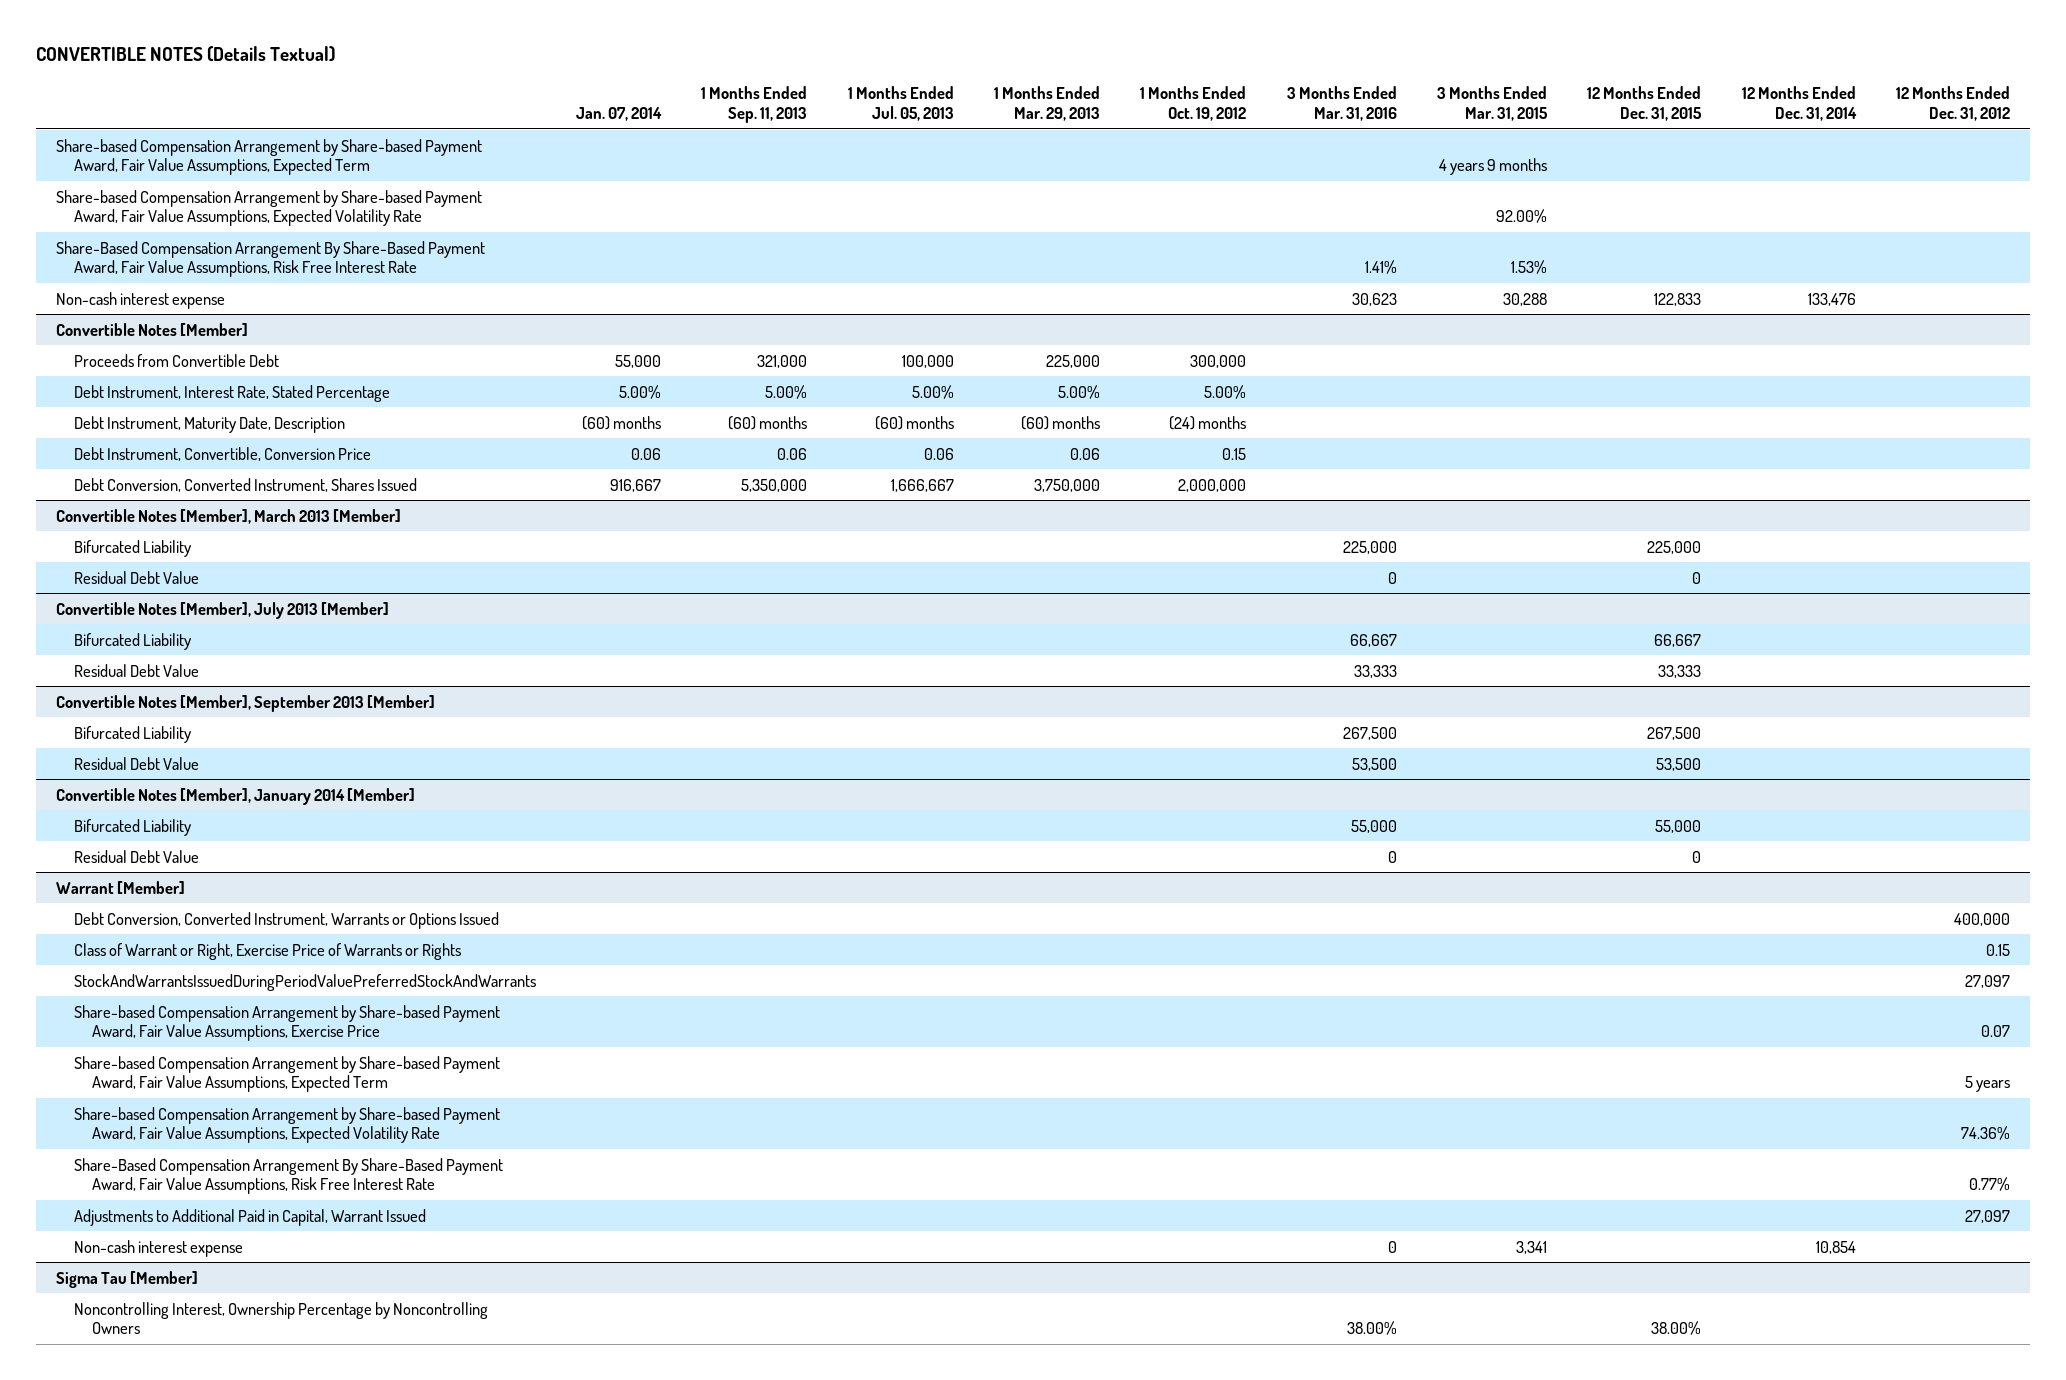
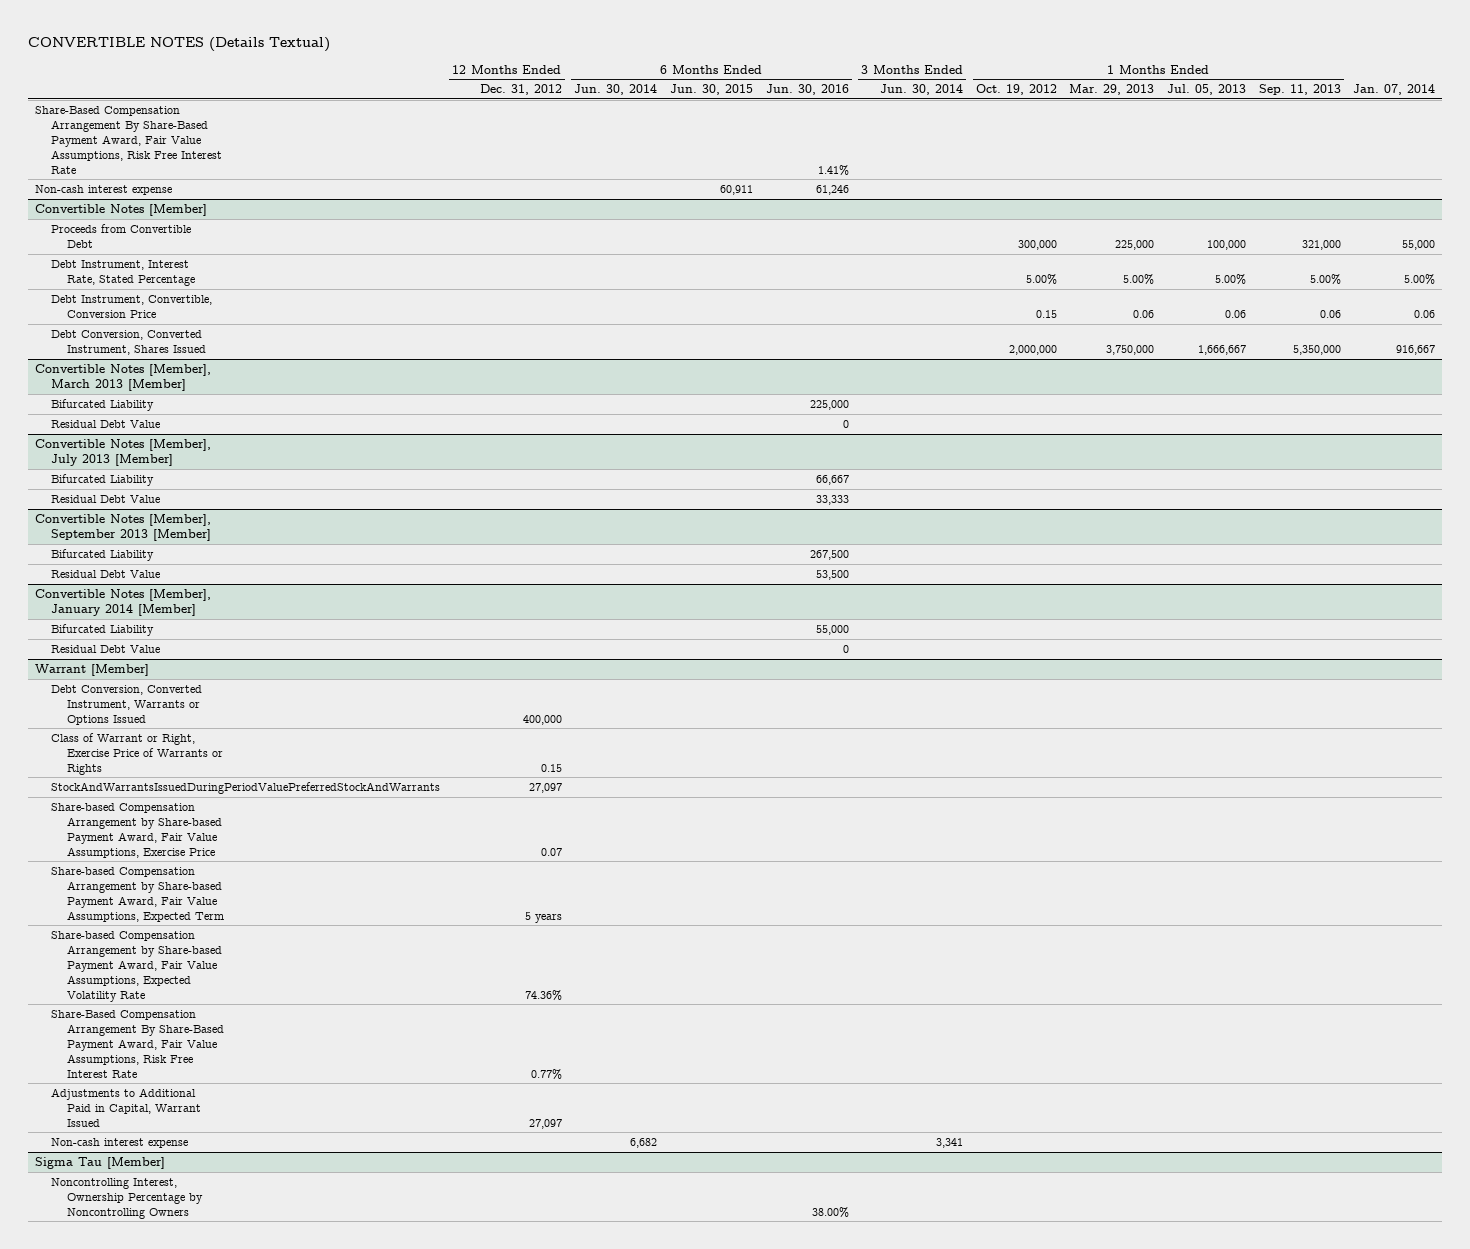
- | Jan. 07, 2014 | 1 Months Ended Sep. 11, 2013 | 1 Months Ended Jul. 05, 2013 | 1 Months Ended Mar. 29, 2013 | 1 Months Ended Oct. 19, 2012 | 3 Months Ended Mar. 31, 2016 | 3 Months Ended Mar. 31, 2015 | 12 Months Ended Dec. 31, 2015 | 12 Months Ended Dec. 31, 2014 | 12 Months Ended Dec. 31, 2012
+ | 12 Months Ended Dec. 31, 2012 | 6 Months Ended Jun. 30, 2014 | 6 Months Ended Jun. 30, 2015 | 6 Months Ended Jun. 30, 2016 | 3 Months Ended Jun. 30, 2014 | 1 Months Ended Oct. 19, 2012 | 1 Months Ended Mar. 29, 2013 | 1 Months Ended Jul. 05, 2013 | 1 Months Ended Sep. 11, 2013 | Jan. 07, 2014
- Share-based Compensation Arrangement by Share-based Payment Award, Fair Value Assumptions, Expected Term | | | | | | | 4 years 9 months | | |
- Share-based Compensation Arrangement by Share-based Payment Award, Fair Value Assumptions, Expected Volatility Rate | | | | | | | 92.00% | | |
@ Convertible Notes [Member]
- Debt Instrument, Maturity Date, Description | (60) months | (60) months | (60) months | (60) months | (24) months | | | | |

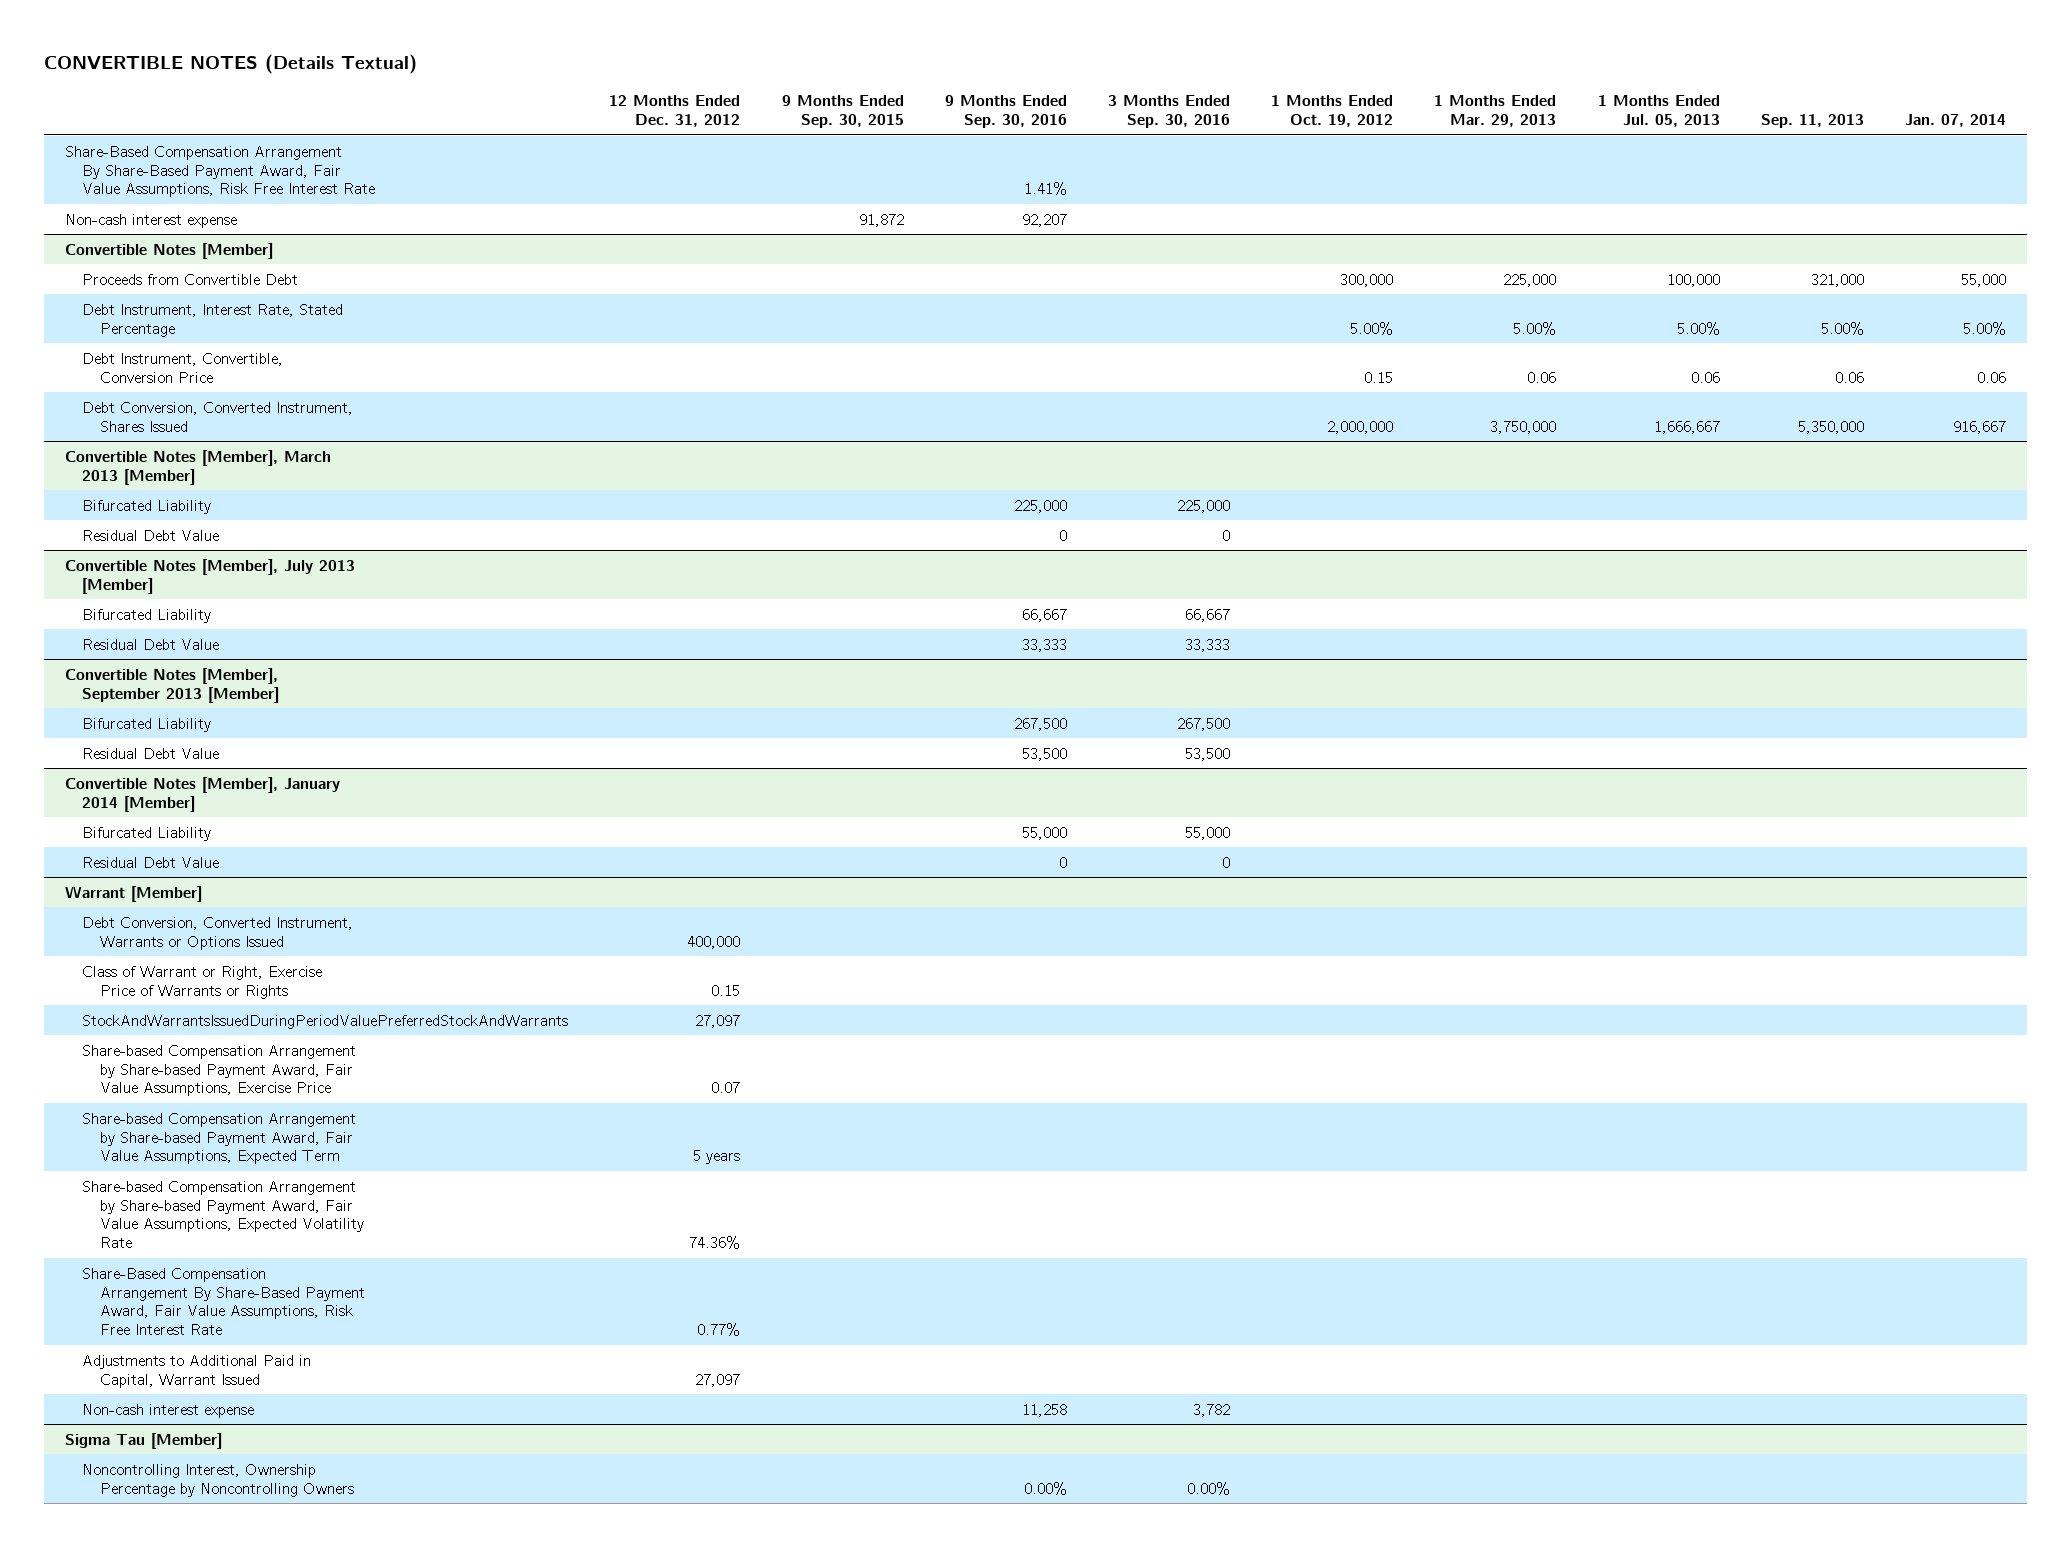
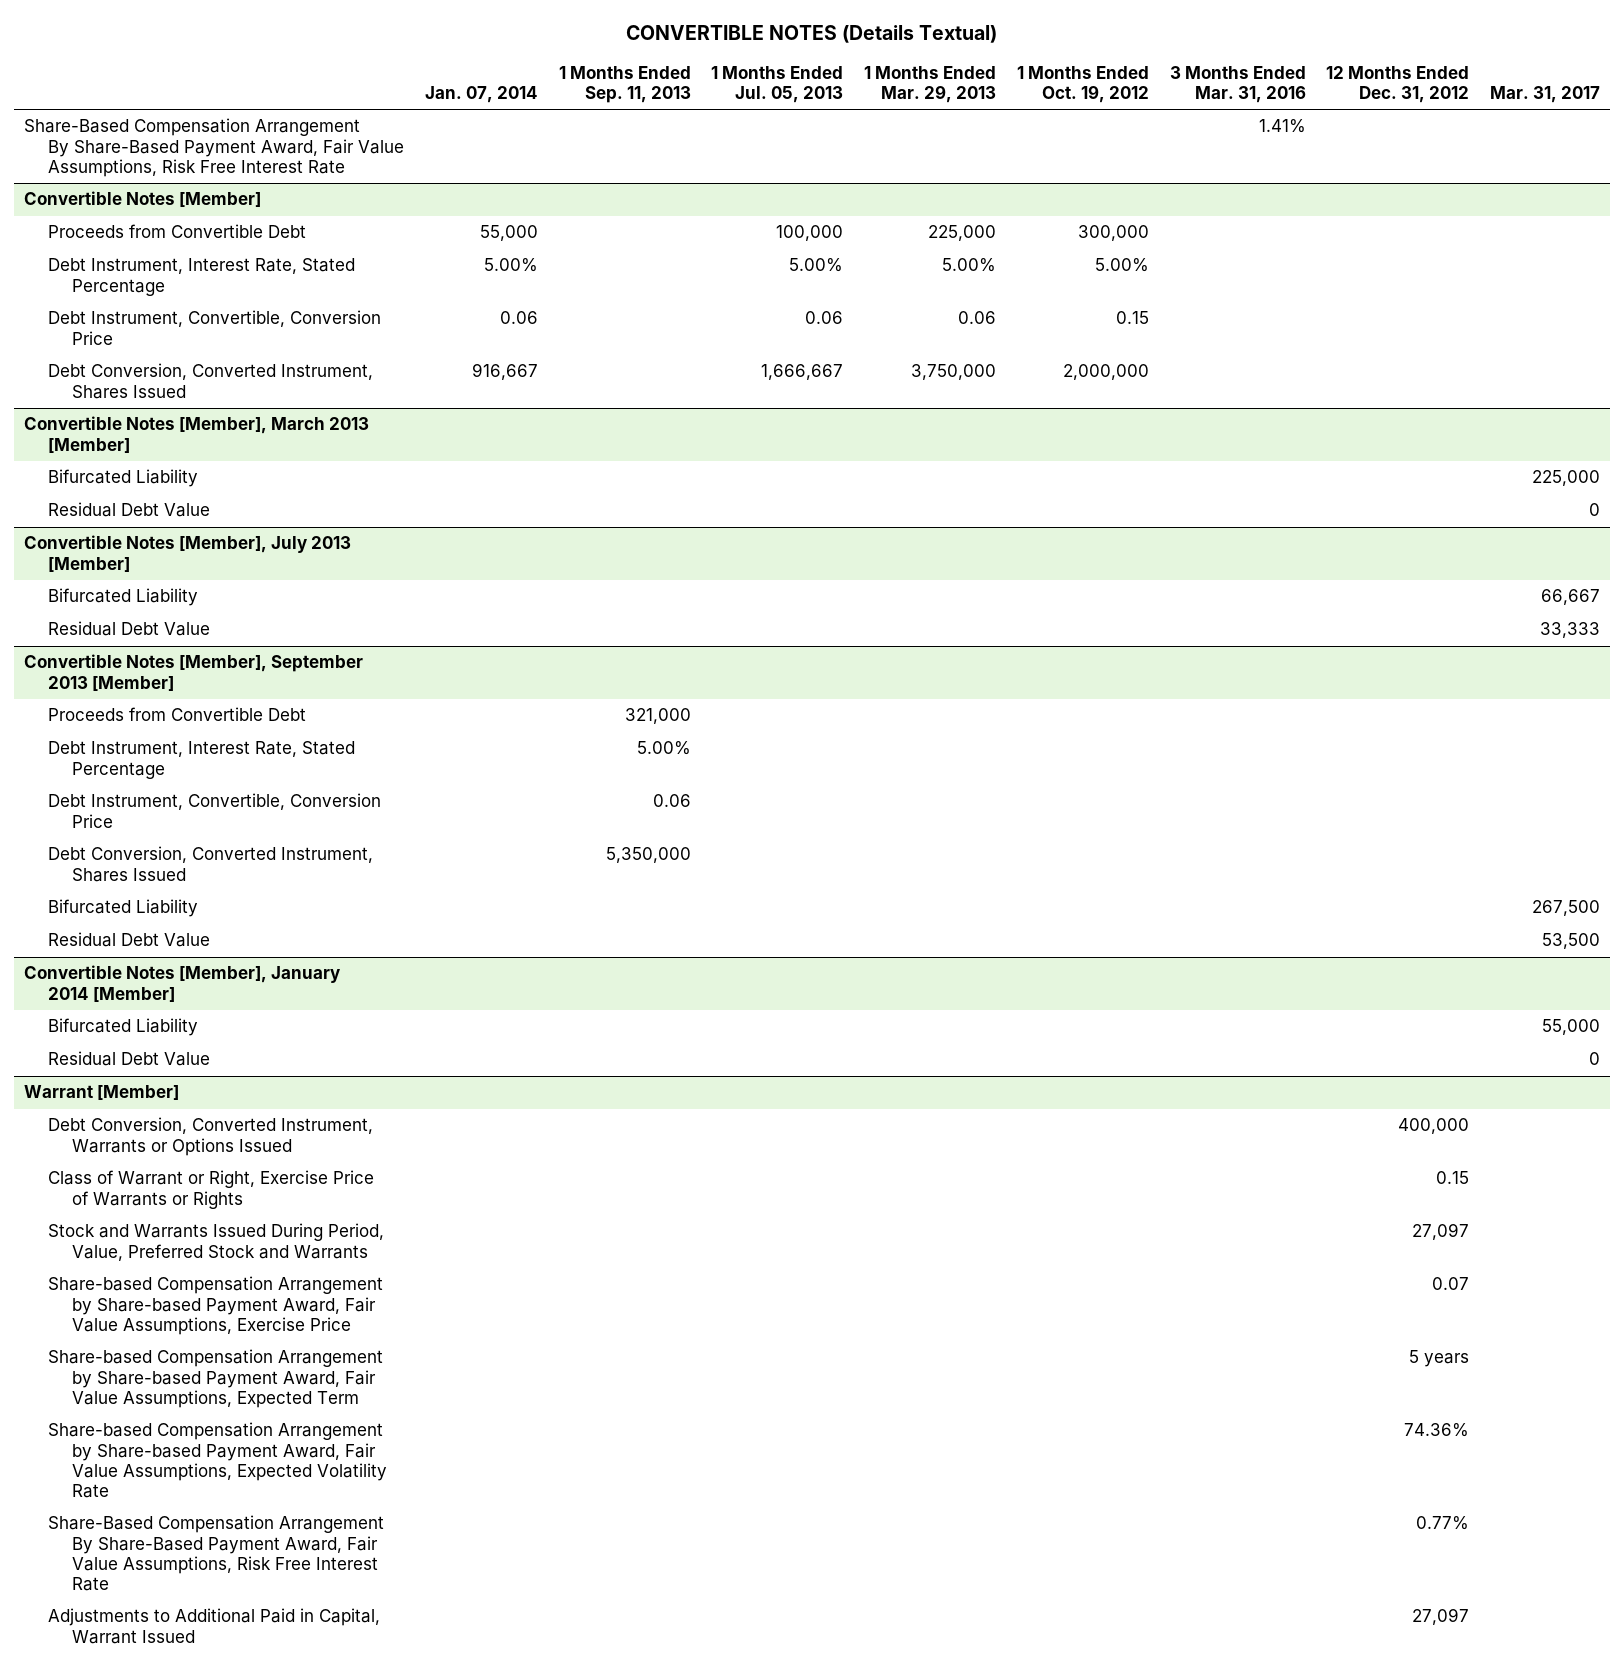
- | 12 Months Ended Dec. 31, 2012 | 9 Months Ended Sep. 30, 2015 | 9 Months Ended Sep. 30, 2016 | 3 Months Ended Sep. 30, 2016 | 1 Months Ended Oct. 19, 2012 | 1 Months Ended Mar. 29, 2013 | 1 Months Ended Jul. 05, 2013 | Sep. 11, 2013 | Jan. 07, 2014
+ | Jan. 07, 2014 | 1 Months Ended Sep. 11, 2013 | 1 Months Ended Jul. 05, 2013 | 1 Months Ended Mar. 29, 2013 | 1 Months Ended Oct. 19, 2012 | 3 Months Ended Mar. 31, 2016 | 12 Months Ended Dec. 31, 2012 | Mar. 31, 2017
- Non-cash interest expense | | 91,872 | 92,207 | | | | | |
@ Convertible Notes [Member], September 2013 [Member]
+ Proceeds from Convertible Debt | | 321,000 | | | | | |
+ Debt Instrument, Interest Rate, Stated Percentage | | 5.00% | | | | | |
+ Debt Instrument, Convertible, Conversion Price | | 0.06 | | | | | |
+ Debt Conversion, Converted Instrument, Shares Issued | | 5,350,000 | | | | | |
@ Warrant [Member]
- StockAndWarrantsIssuedDuringPeriodValuePreferredStockAndWarrants | 27,097 | | | | | | | |
+ Stock and Warrants Issued During Period, Value, Preferred Stock and Warrants | | | | | | | 27,097 |
- Non-cash interest expense | | | 11,258 | 3,782 | | | | |
- Sigma Tau [Member]
- Noncontrolling Interest, Ownership Percentage by Noncontrolling Owners | | | 0.00% | 0.00% | | | | |

